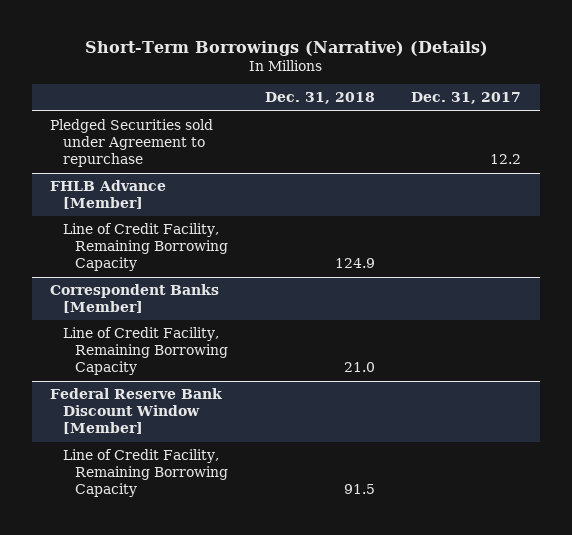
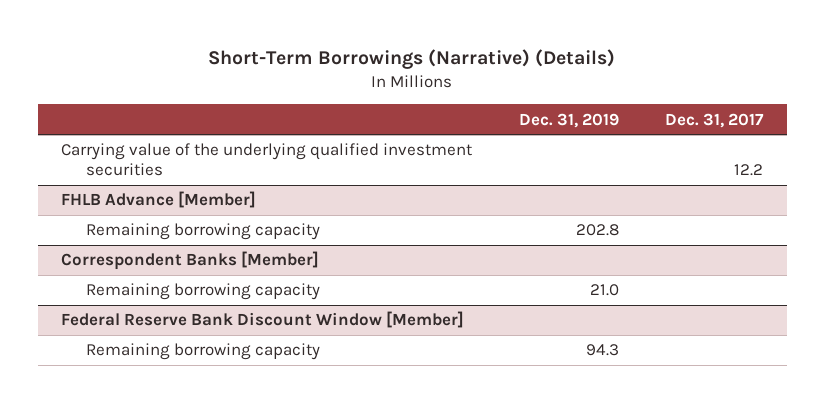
- | Dec. 31, 2018 | Dec. 31, 2017
+ | Dec. 31, 2019 | Dec. 31, 2017
- Pledged Securities sold under Agreement to repurchase | | 12.2
+ Carrying value of the underlying qualified investment securities | | 12.2
@ FHLB Advance [Member]
- Line of Credit Facility, Remaining Borrowing Capacity | 124.9 |
+ Remaining borrowing capacity | 202.8 |
@ Correspondent Banks [Member]
- Line of Credit Facility, Remaining Borrowing Capacity | 21.0 |
+ Remaining borrowing capacity | 21.0 |
@ Federal Reserve Bank Discount Window [Member]
- Line of Credit Facility, Remaining Borrowing Capacity | 91.5 |
+ Remaining borrowing capacity | 94.3 |

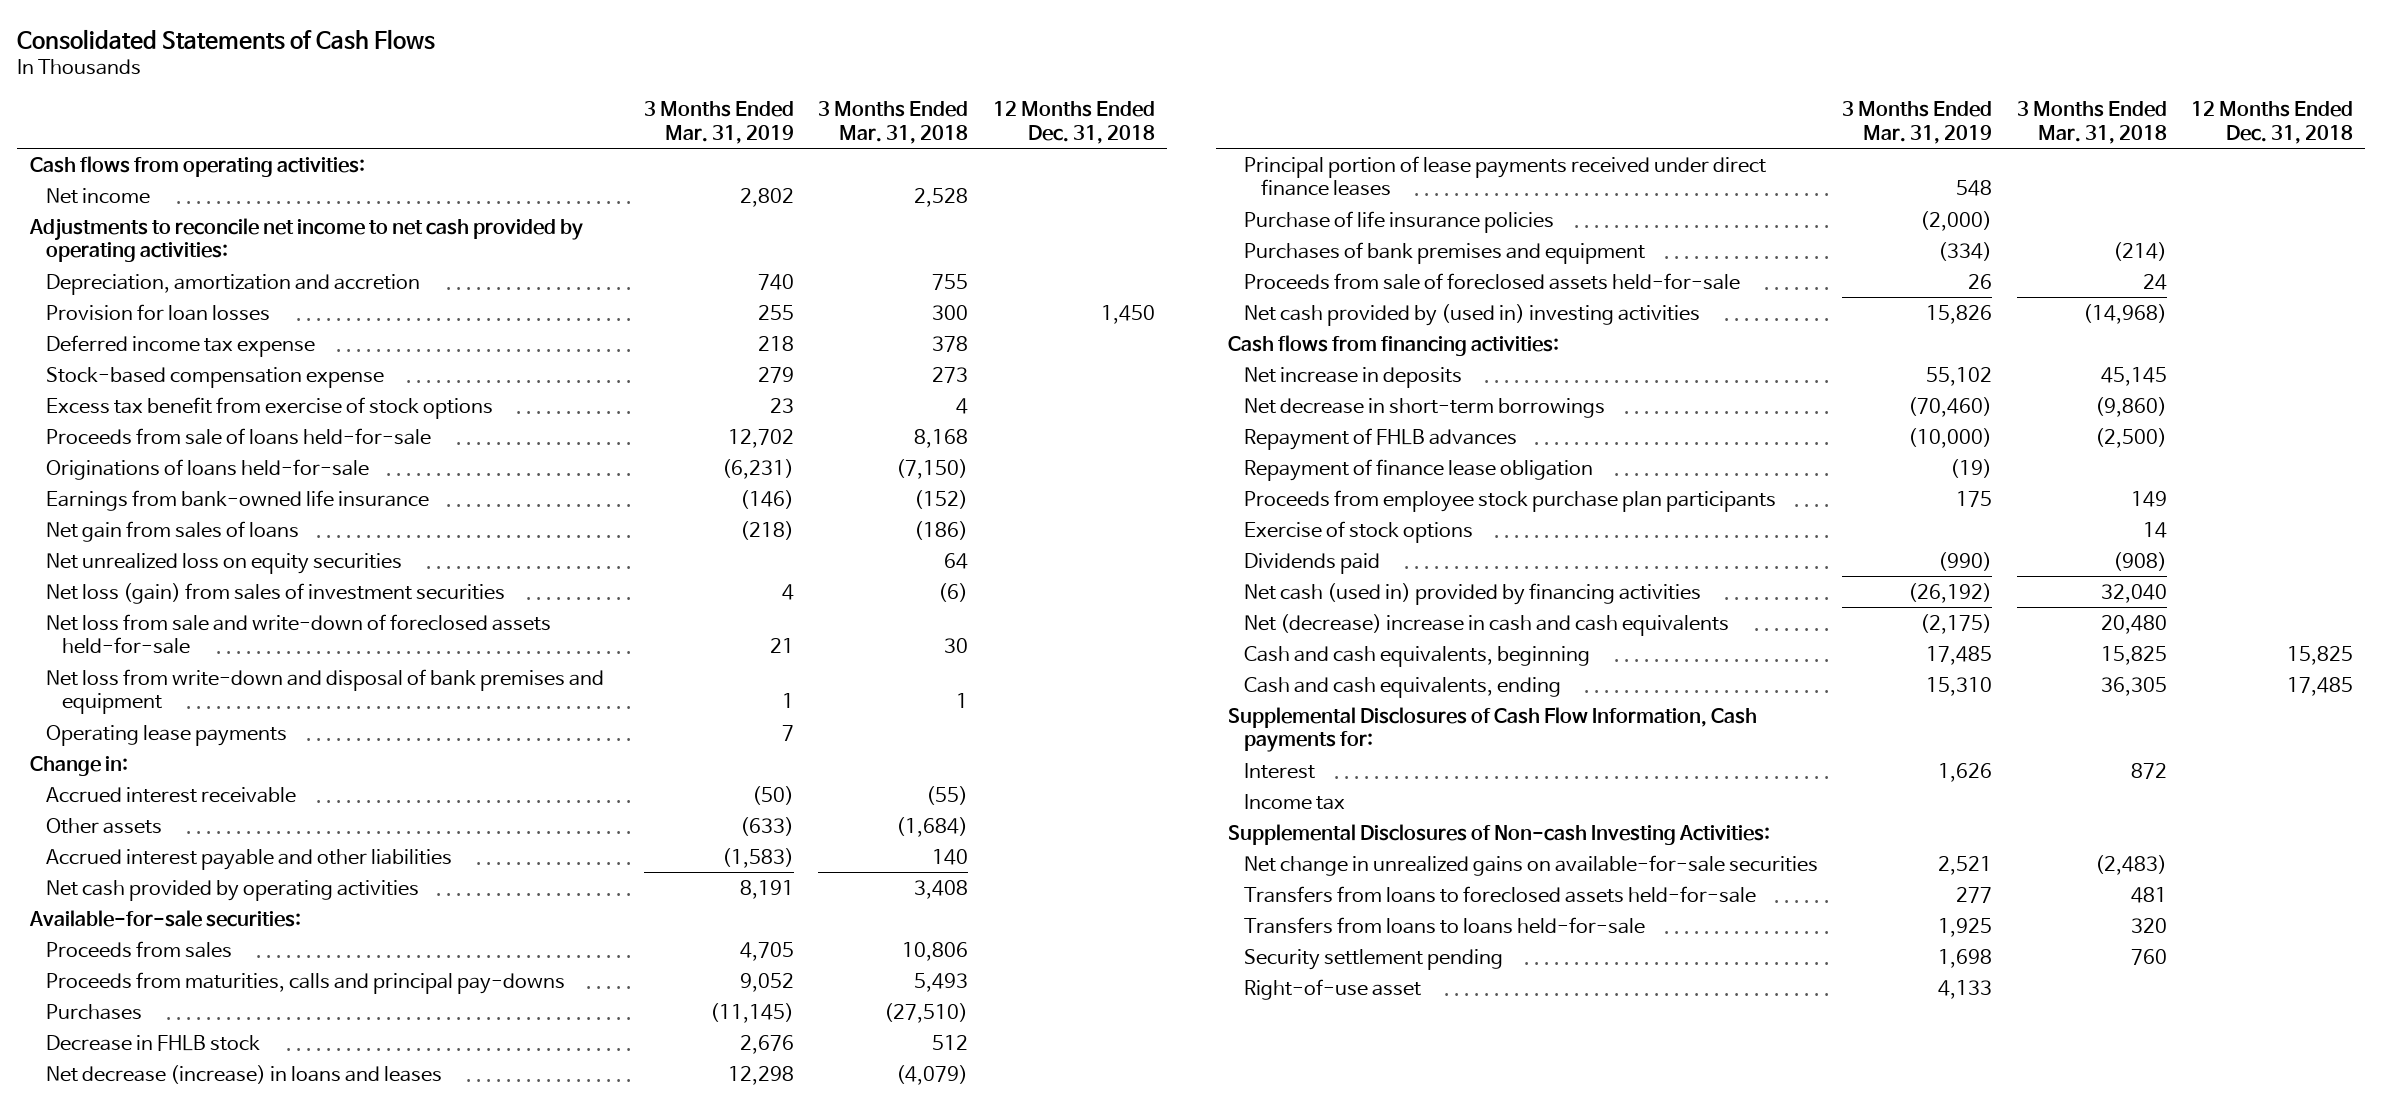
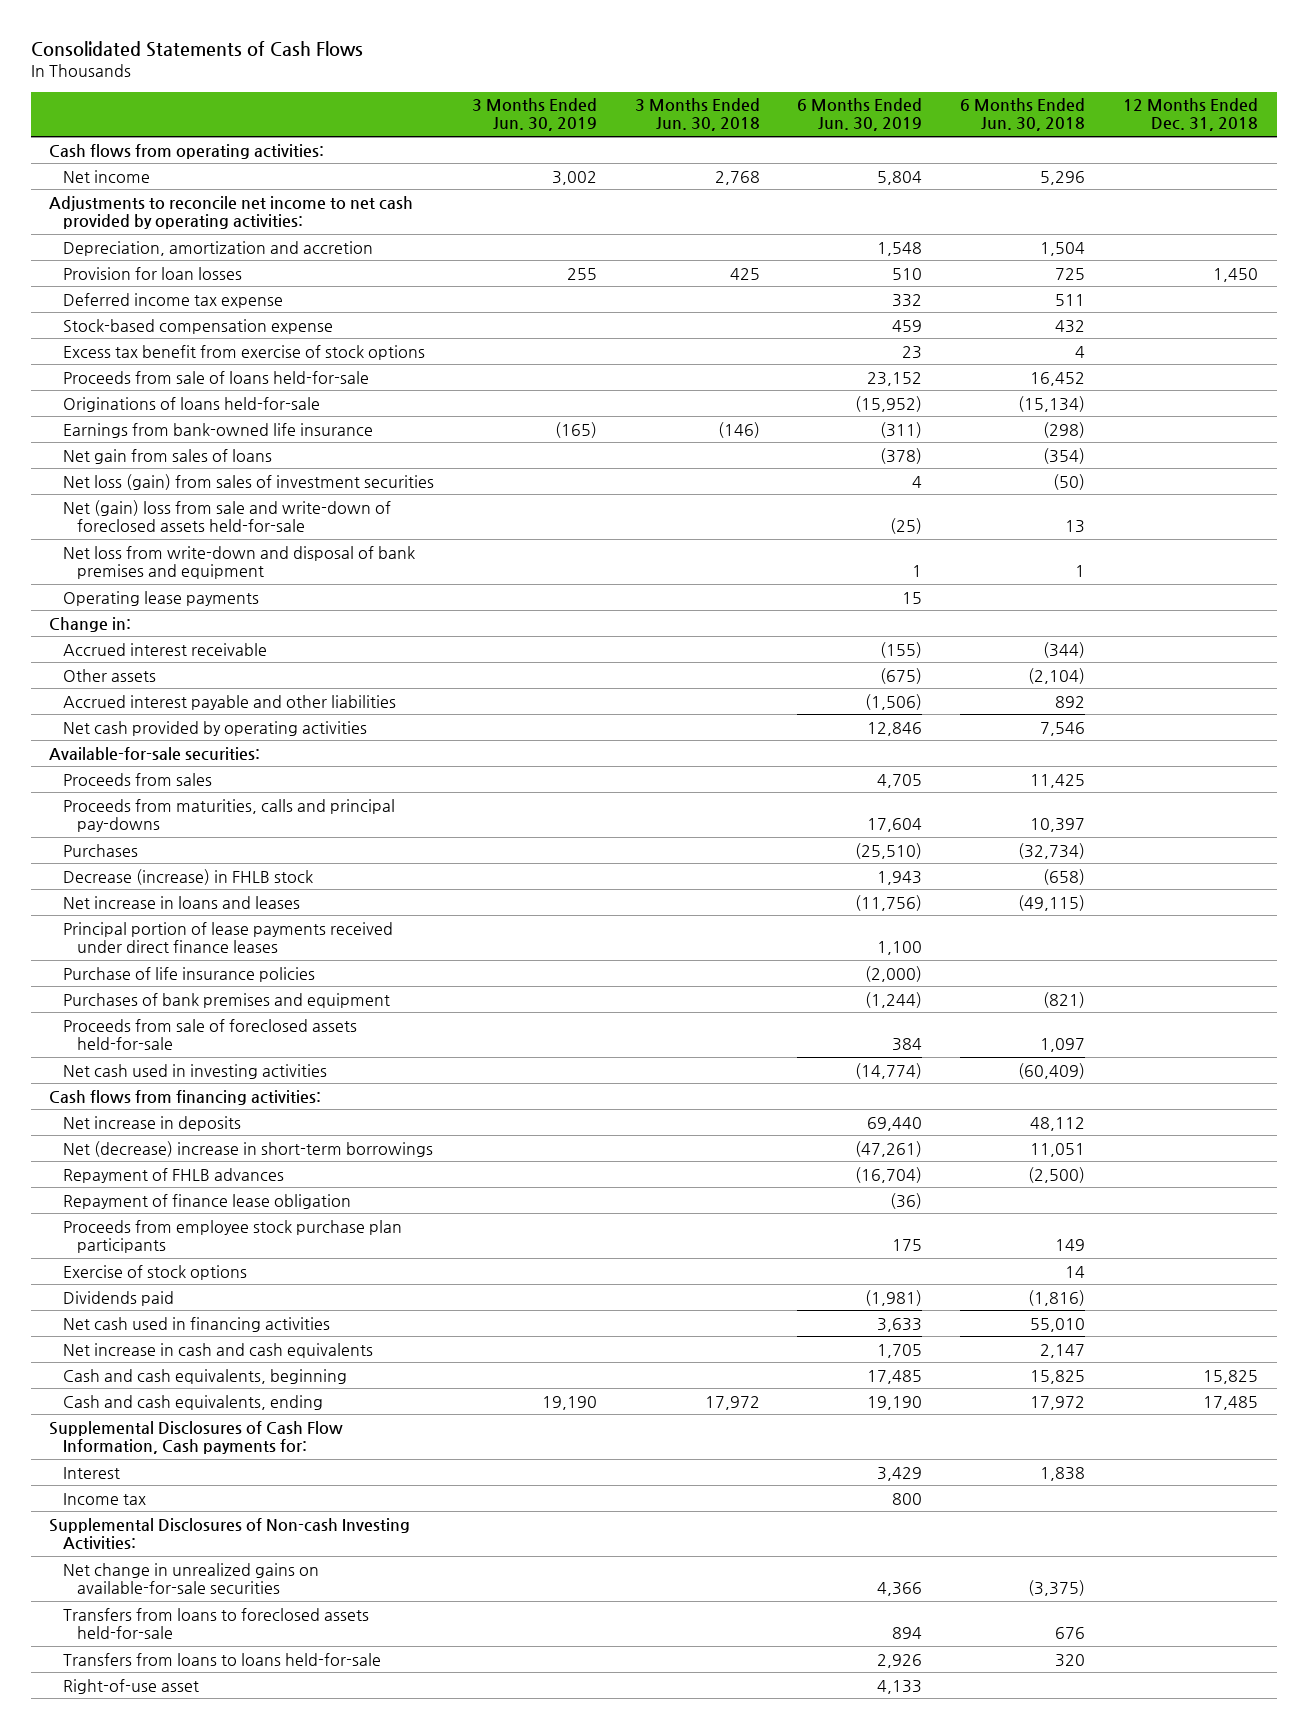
- | 3 Months Ended Mar. 31, 2019 | 3 Months Ended Mar. 31, 2018 | 12 Months Ended Dec. 31, 2018
+ | 3 Months Ended Jun. 30, 2019 | 3 Months Ended Jun. 30, 2018 | 6 Months Ended Jun. 30, 2019 | 6 Months Ended Jun. 30, 2018 | 12 Months Ended Dec. 31, 2018
- Net unrealized loss on equity securities | | 64 |
- Net loss from sale and write-down of foreclosed assets held-for-sale | 21 | 30 |
+ Net (gain) loss from sale and write-down of foreclosed assets held-for-sale | | | (25) | 13 |
- Decrease in FHLB stock | 2,676 | 512 |
- Net decrease (increase) in loans and leases | 12,298 | (4,079) |
+ Decrease (increase) in FHLB stock | | | 1,943 | (658) |
+ Net increase in loans and leases | | | (11,756) | (49,115) |
- Net cash provided by (used in) investing activities | 15,826 | (14,968) |
+ Net cash used in investing activities | | | (14,774) | (60,409) |
- Net decrease in short-term borrowings | (70,460) | (9,860) |
+ Net (decrease) increase in short-term borrowings | | | (47,261) | 11,051 |
- Net cash (used in) provided by financing activities | (26,192) | 32,040 |
- Net (decrease) increase in cash and cash equivalents | (2,175) | 20,480 |
+ Net cash used in financing activities | | | 3,633 | 55,010 |
+ Net increase in cash and cash equivalents | | | 1,705 | 2,147 |
- Security settlement pending | 1,698 | 760 |

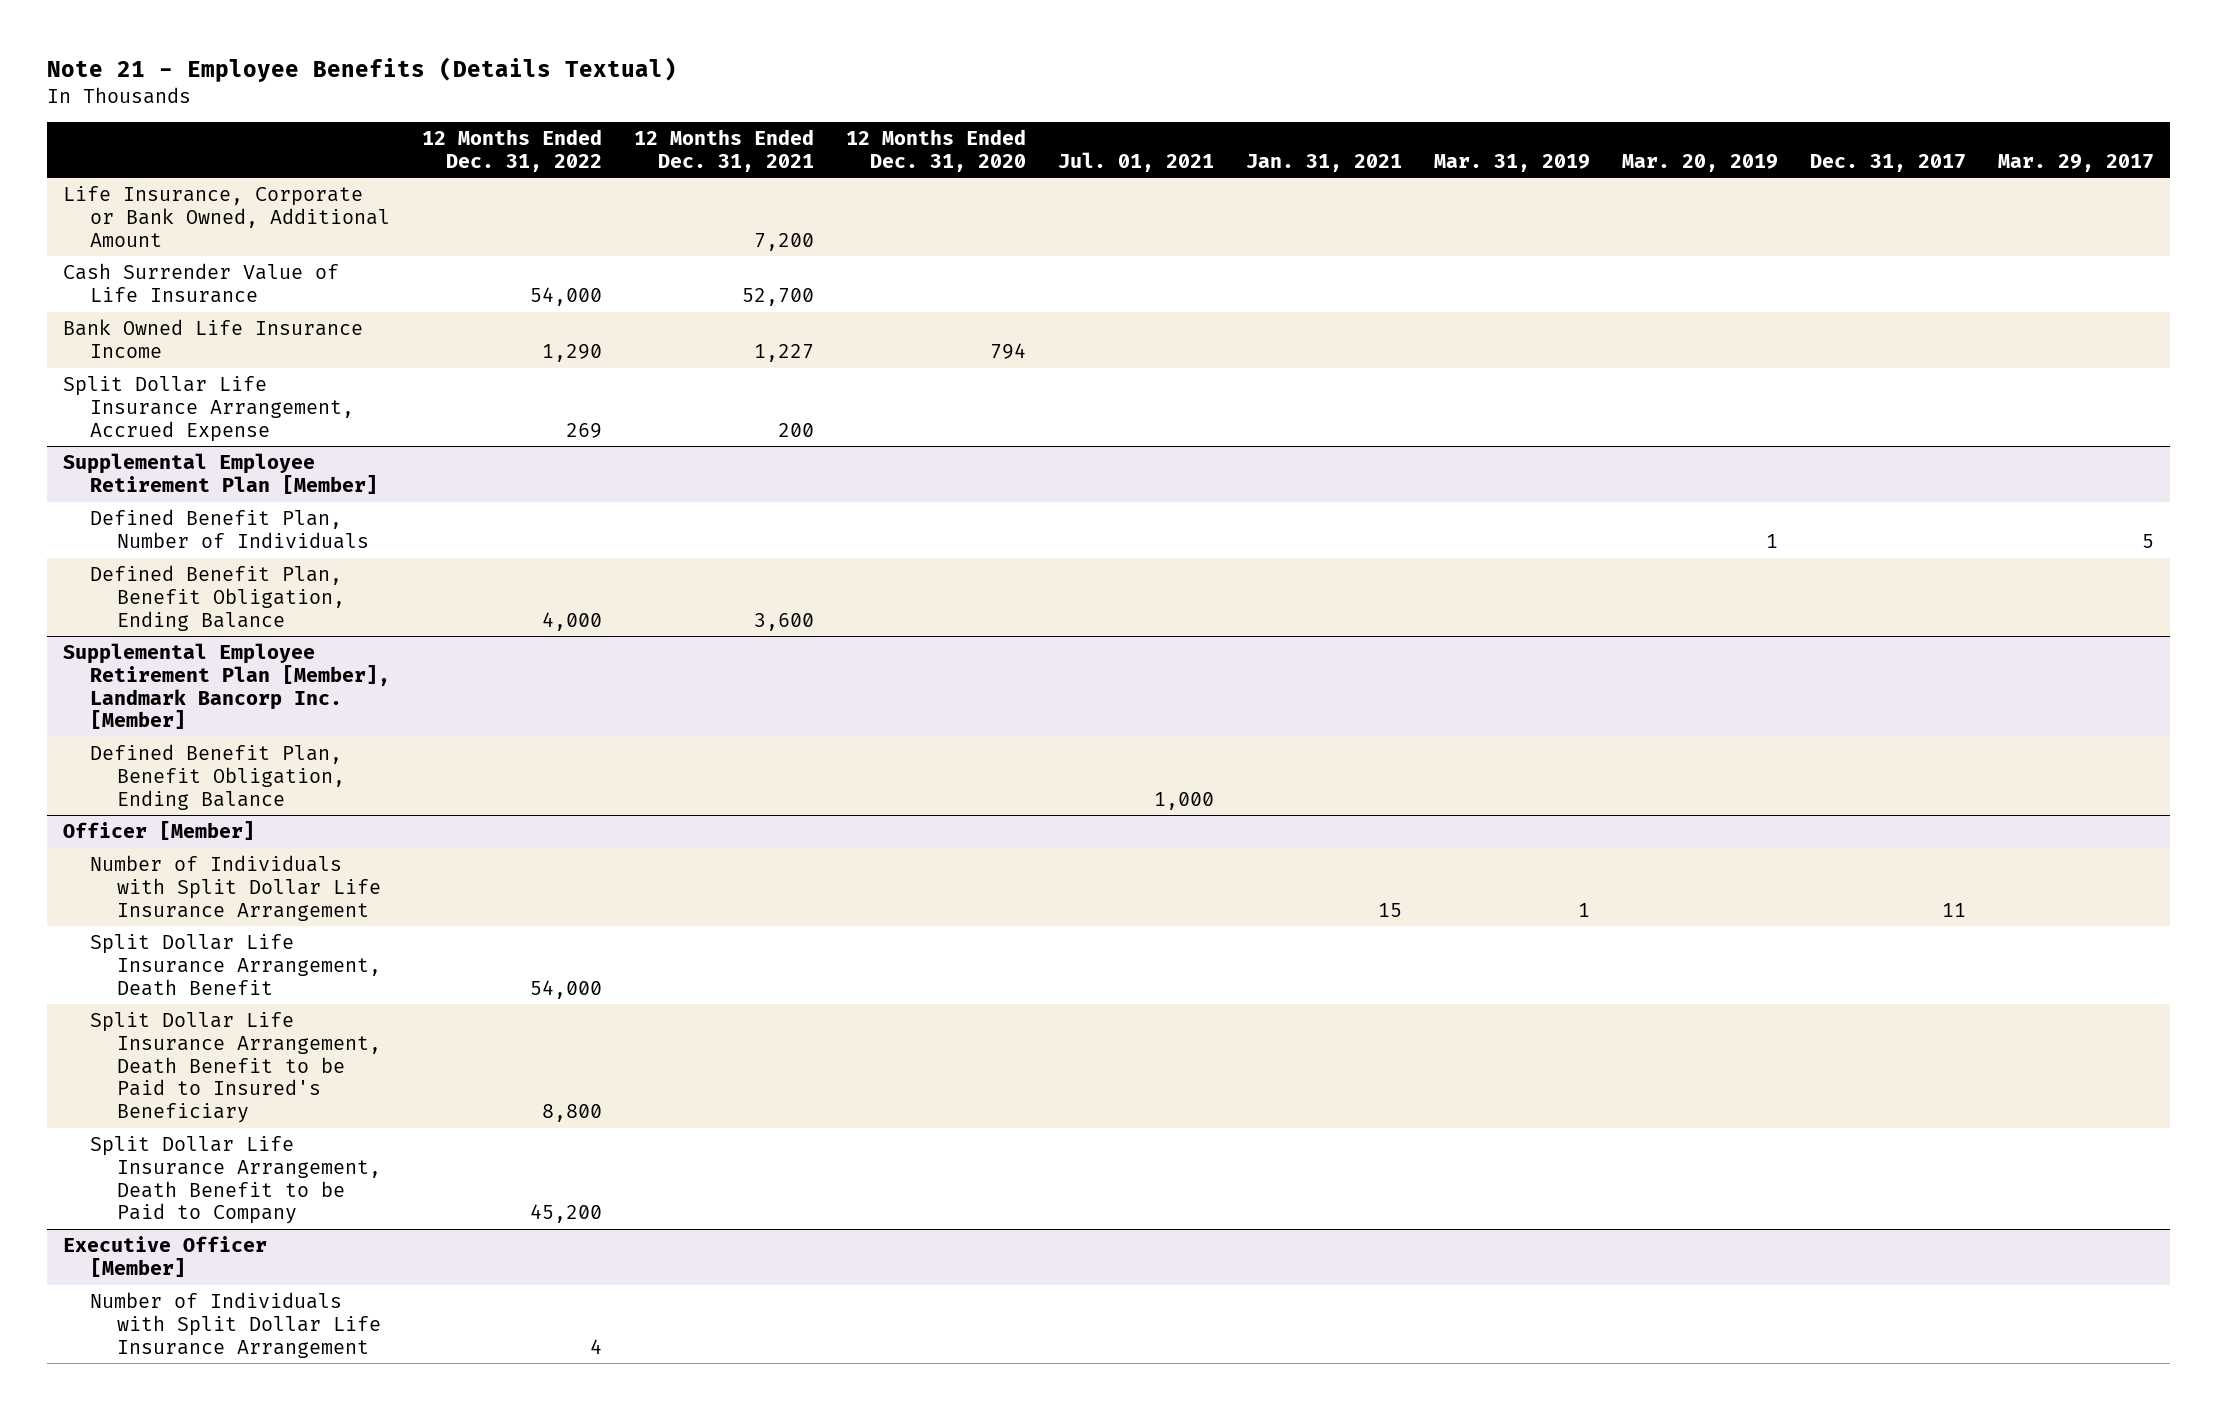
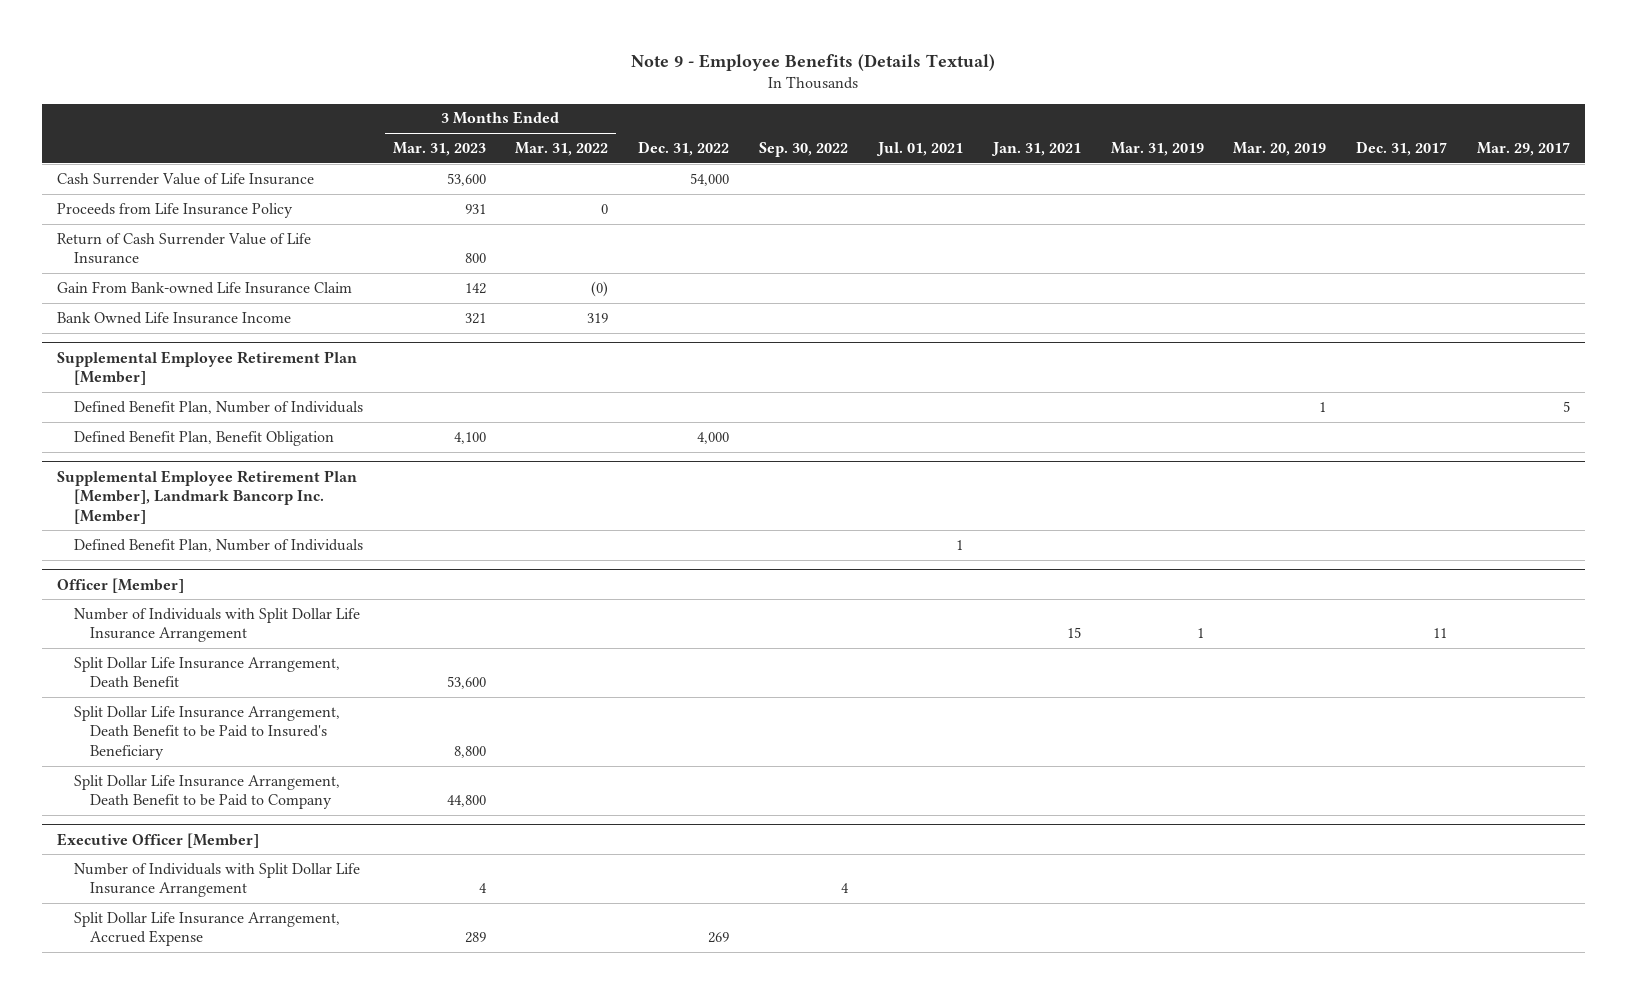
- Note 21 - Employee Benefits (Details Textual)
+ Note 9 - Employee Benefits (Details Textual)
- | 12 Months Ended Dec. 31, 2022 | 12 Months Ended Dec. 31, 2021 | 12 Months Ended Dec. 31, 2020 | Jul. 01, 2021 | Jan. 31, 2021 | Mar. 31, 2019 | Mar. 20, 2019 | Dec. 31, 2017 | Mar. 29, 2017
+ | 3 Months Ended Mar. 31, 2023 | 3 Months Ended Mar. 31, 2022 | Dec. 31, 2022 | Sep. 30, 2022 | Jul. 01, 2021 | Jan. 31, 2021 | Mar. 31, 2019 | Mar. 20, 2019 | Dec. 31, 2017 | Mar. 29, 2017
- Life Insurance, Corporate or Bank Owned, Additional Amount | | 7,200 | | | | | | |
+ Proceeds from Life Insurance Policy | 931 | 0 | | | | | | | |
+ Return of Cash Surrender Value of Life Insurance | 800 | | | | | | | | |
+ Gain From Bank-owned Life Insurance Claim | 142 | (0) | | | | | | | |
- Split Dollar Life Insurance Arrangement, Accrued Expense | 269 | 200 | | | | | | |
@ Supplemental Employee Retirement Plan [Member]
- Defined Benefit Plan, Benefit Obligation, Ending Balance | 4,000 | 3,600 | | | | | | |
+ Defined Benefit Plan, Benefit Obligation | 4,100 | | 4,000 | | | | | | |
@ Supplemental Employee Retirement Plan [Member], Landmark Bancorp Inc. [Member]
- Defined Benefit Plan, Benefit Obligation, Ending Balance | | | | 1,000 | | | | |
+ Defined Benefit Plan, Number of Individuals | | | | | 1 | | | | |
@ Executive Officer [Member]
+ Split Dollar Life Insurance Arrangement, Accrued Expense | 289 | | 269 | | | | | | |

